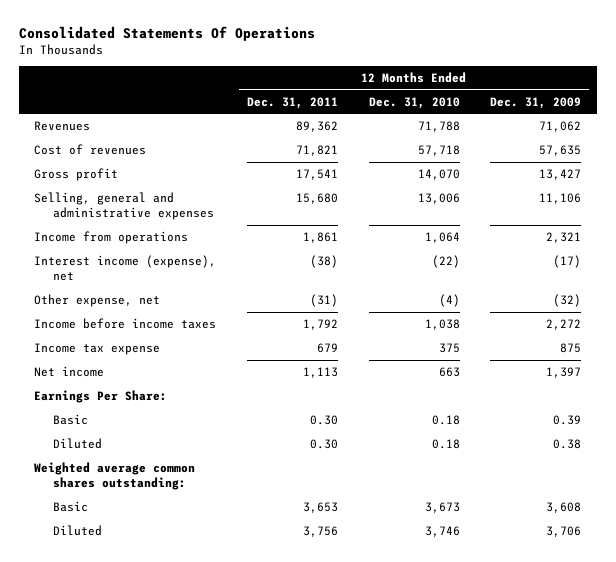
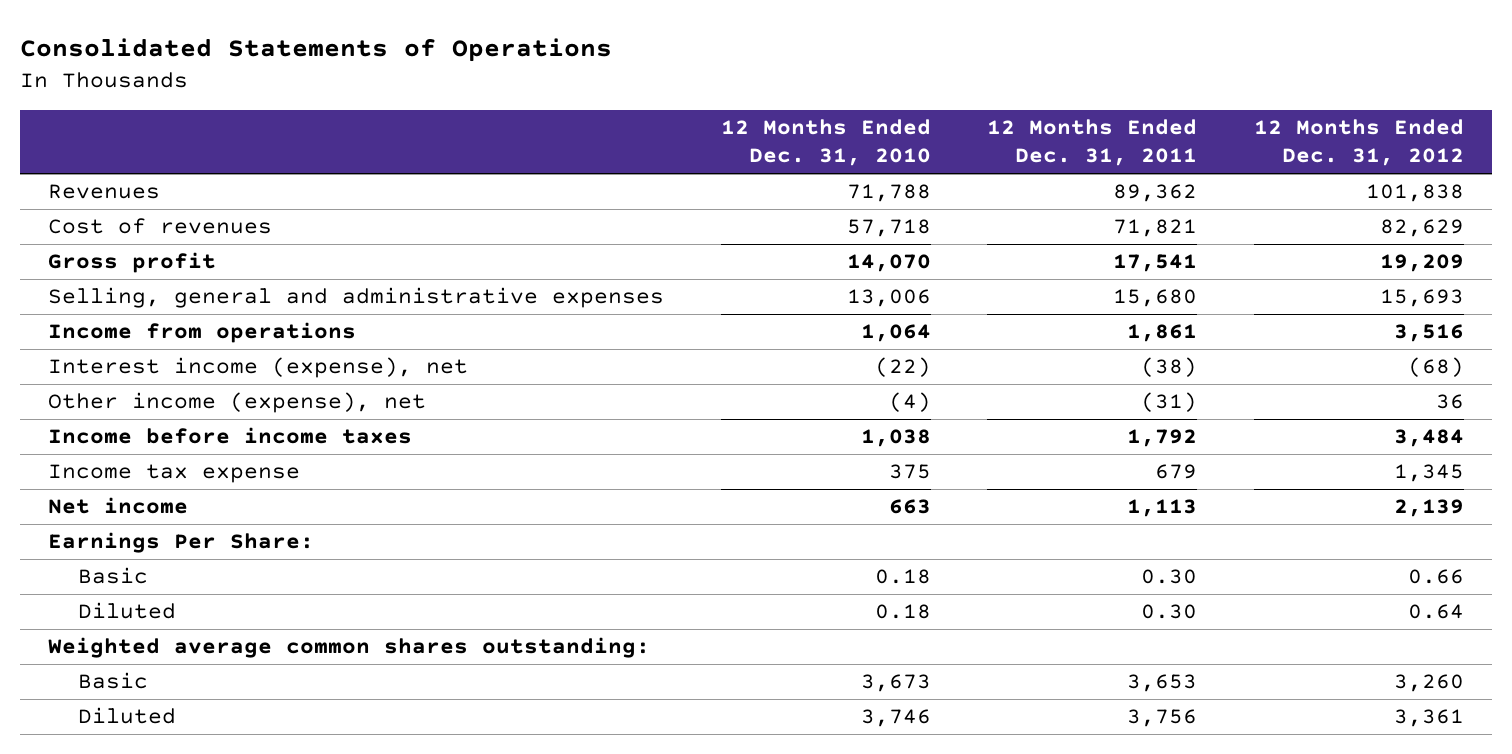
- Consolidated Statements Of Operations
+ Consolidated Statements of Operations
- | 12 Months Ended Dec. 31, 2011 | 12 Months Ended Dec. 31, 2010 | 12 Months Ended Dec. 31, 2009
+ | 12 Months Ended Dec. 31, 2010 | 12 Months Ended Dec. 31, 2011 | 12 Months Ended Dec. 31, 2012
- Other expense, net | (31) | (4) | (32)
+ Other income (expense), net | (4) | (31) | 36

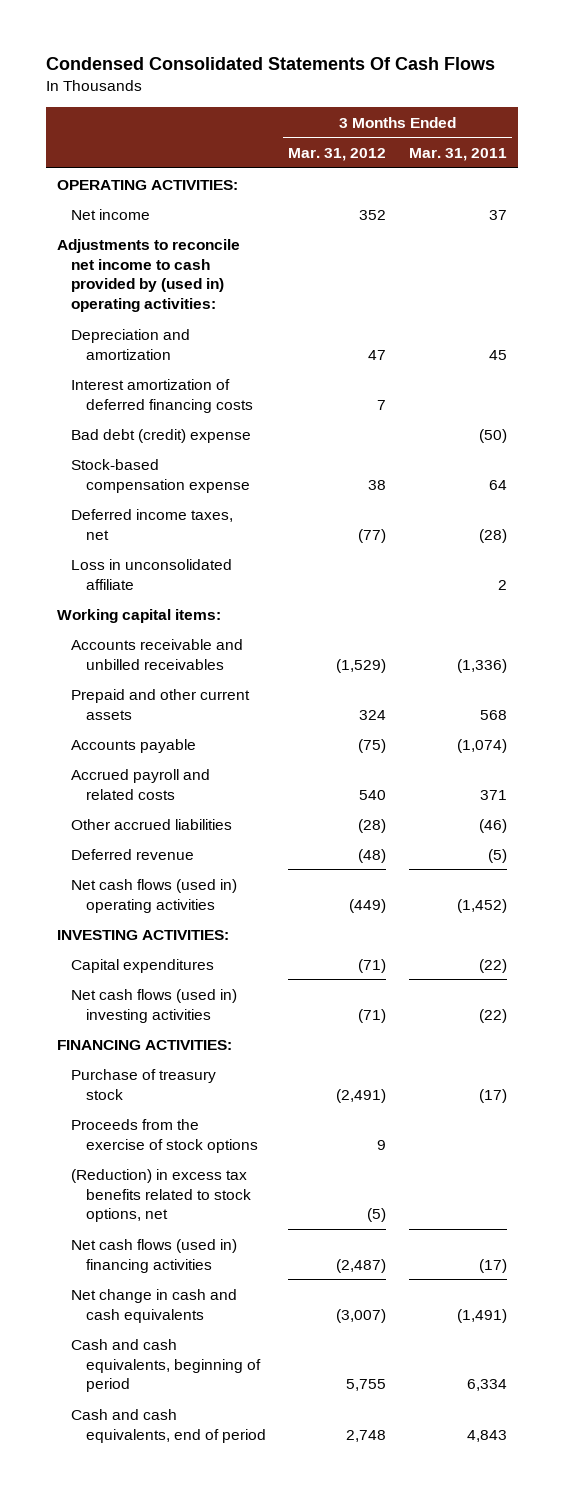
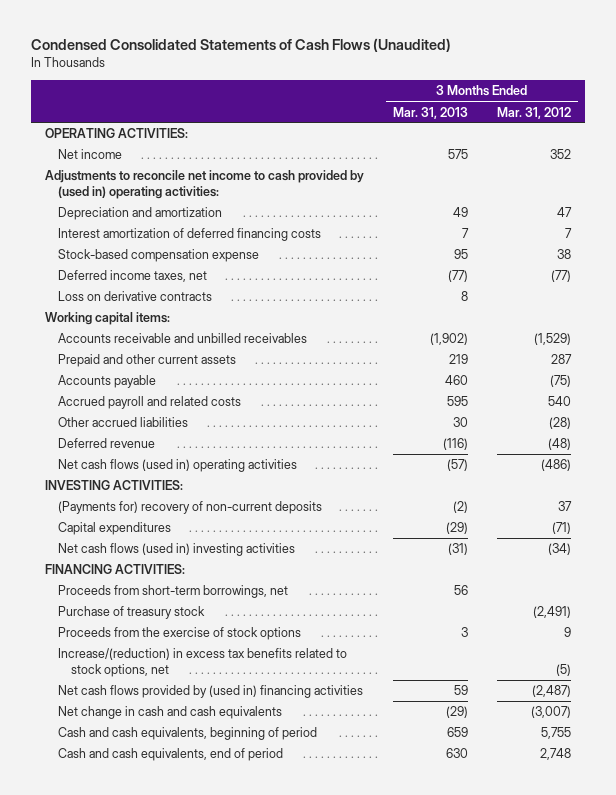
- Condensed Consolidated Statements Of Cash Flows
+ Condensed Consolidated Statements of Cash Flows (Unaudited)
- | 3 Months Ended Mar. 31, 2012 | 3 Months Ended Mar. 31, 2011
+ | 3 Months Ended Mar. 31, 2013 | 3 Months Ended Mar. 31, 2012
- Bad debt (credit) expense | | (50)
- Loss in unconsolidated affiliate | | 2
+ Loss on derivative contracts | 8 |
- Prepaid and other current assets | 324 | 568
+ Prepaid and other current assets | 219 | 287
- Net cash flows (used in) operating activities | (449) | (1,452)
+ Net cash flows (used in) operating activities | (57) | (486)
+ (Payments for) recovery of non-current deposits | (2) | 37
- Net cash flows (used in) investing activities | (71) | (22)
+ Net cash flows (used in) investing activities | (31) | (34)
+ Proceeds from short-term borrowings, net | 56 |
- (Reduction) in excess tax benefits related to stock options, net | (5) |
- Net cash flows (used in) financing activities | (2,487) | (17)
+ Increase/(reduction) in excess tax benefits related to stock options, net | | (5)
+ Net cash flows provided by (used in) financing activities | 59 | (2,487)

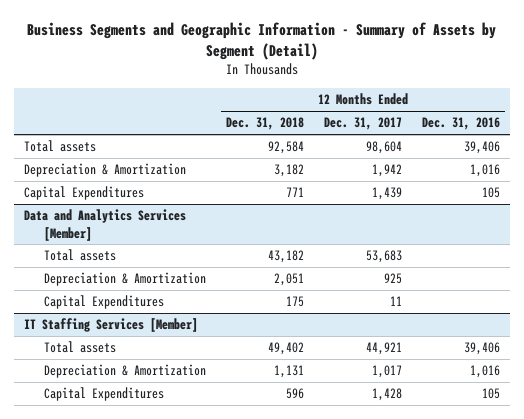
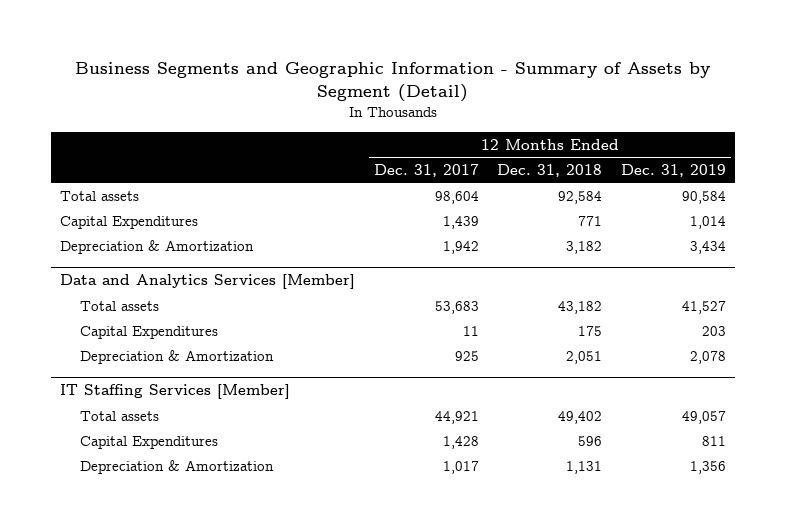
- | 12 Months Ended Dec. 31, 2018 | 12 Months Ended Dec. 31, 2017 | 12 Months Ended Dec. 31, 2016
+ | 12 Months Ended Dec. 31, 2017 | 12 Months Ended Dec. 31, 2018 | 12 Months Ended Dec. 31, 2019
moved down: Depreciation & Amortization | 1,942 | 3,182 | 3,434
@ Data and Analytics Services [Member]
moved down: Depreciation & Amortization | 925 | 2,051 | 2,078
@ IT Staffing Services [Member]
moved down: Depreciation & Amortization | 1,017 | 1,131 | 1,356

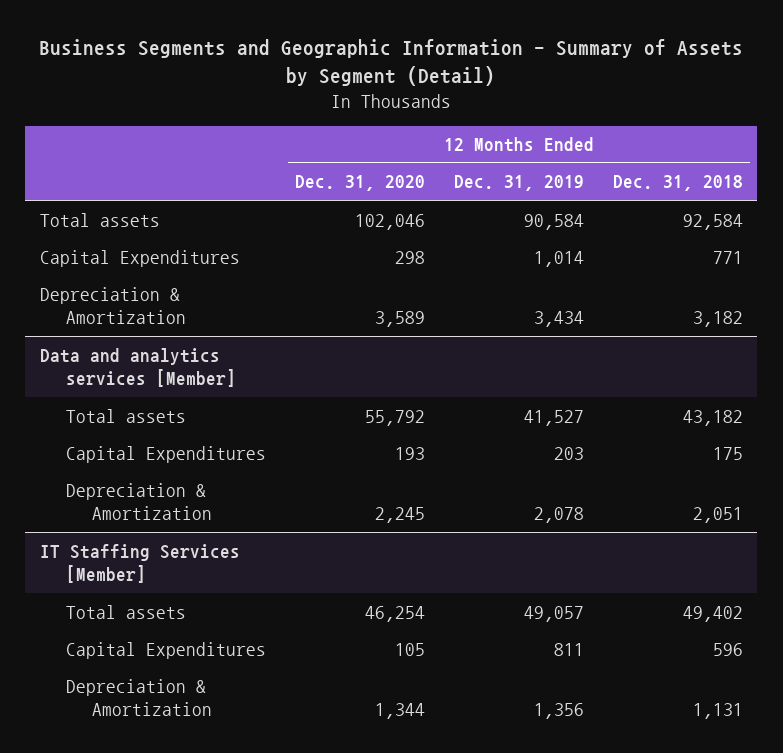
- | 12 Months Ended Dec. 31, 2017 | 12 Months Ended Dec. 31, 2018 | 12 Months Ended Dec. 31, 2019
+ | 12 Months Ended Dec. 31, 2020 | 12 Months Ended Dec. 31, 2019 | 12 Months Ended Dec. 31, 2018
- Data and Analytics Services [Member]
+ Data and analytics services [Member]

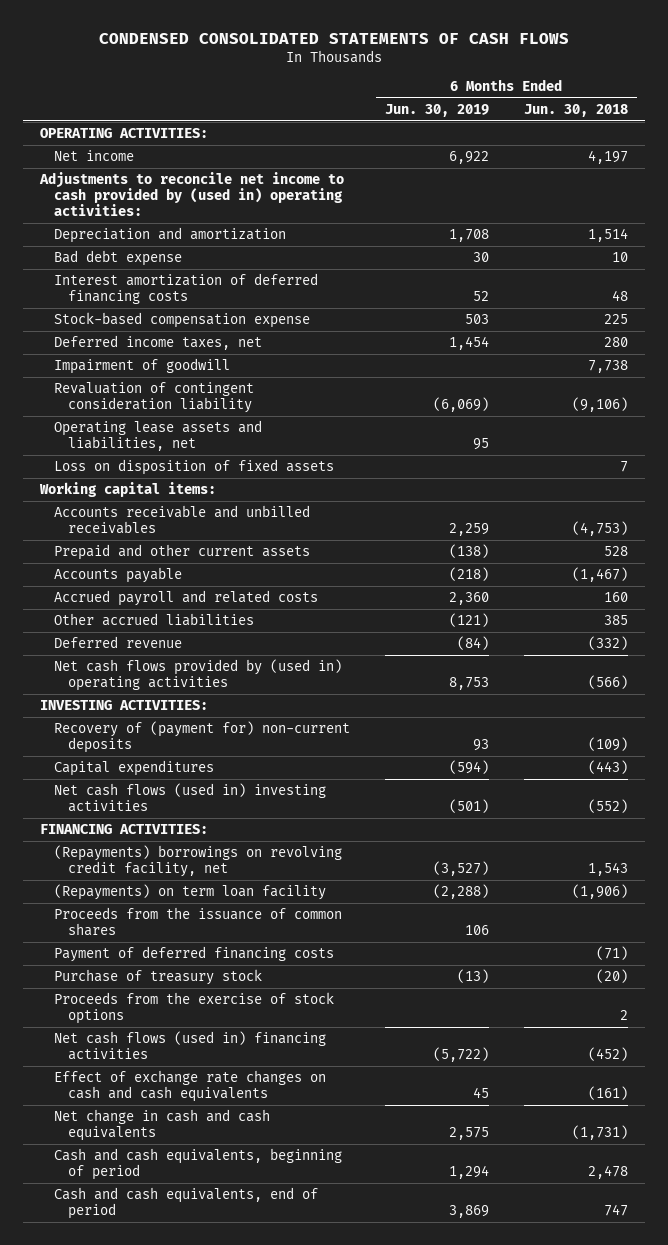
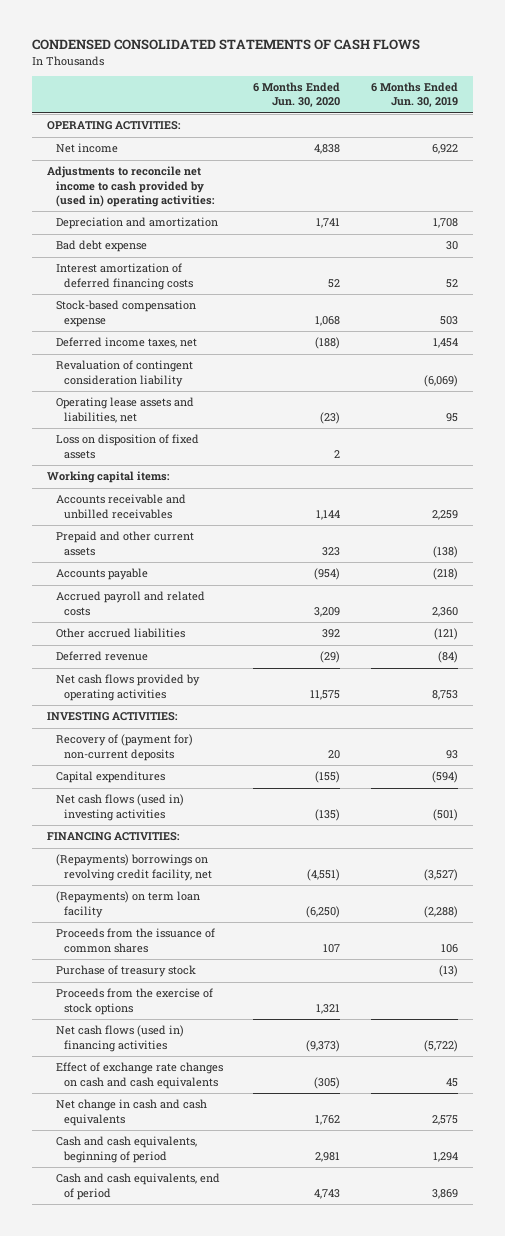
- | 6 Months Ended Jun. 30, 2019 | 6 Months Ended Jun. 30, 2018
+ | 6 Months Ended Jun. 30, 2020 | 6 Months Ended Jun. 30, 2019
- Impairment of goodwill | | 7,738
- Net cash flows provided by (used in) operating activities | 8,753 | (566)
+ Net cash flows provided by operating activities | 11,575 | 8,753
- Payment of deferred financing costs | | (71)

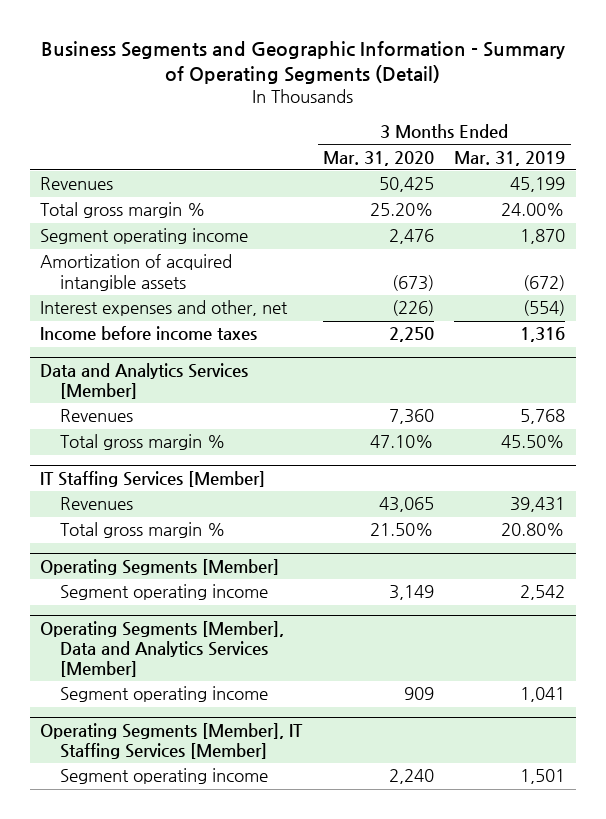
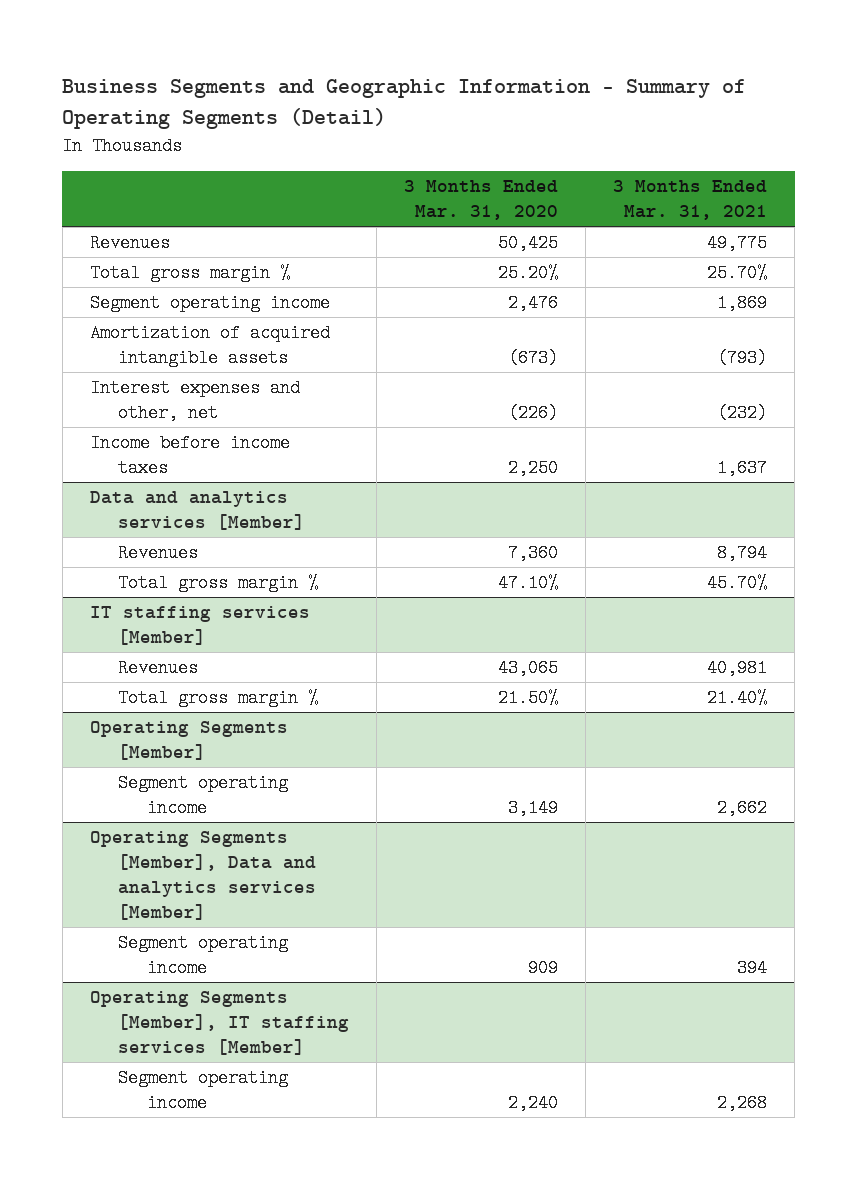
- | 3 Months Ended Mar. 31, 2020 | 3 Months Ended Mar. 31, 2019
+ | 3 Months Ended Mar. 31, 2020 | 3 Months Ended Mar. 31, 2021
- Data and Analytics Services [Member]
+ Data and analytics services [Member]
- IT Staffing Services [Member]
+ IT staffing services [Member]
- Operating Segments [Member], Data and Analytics Services [Member]
+ Operating Segments [Member], Data and analytics services [Member]
- Operating Segments [Member], IT Staffing Services [Member]
+ Operating Segments [Member], IT staffing services [Member]

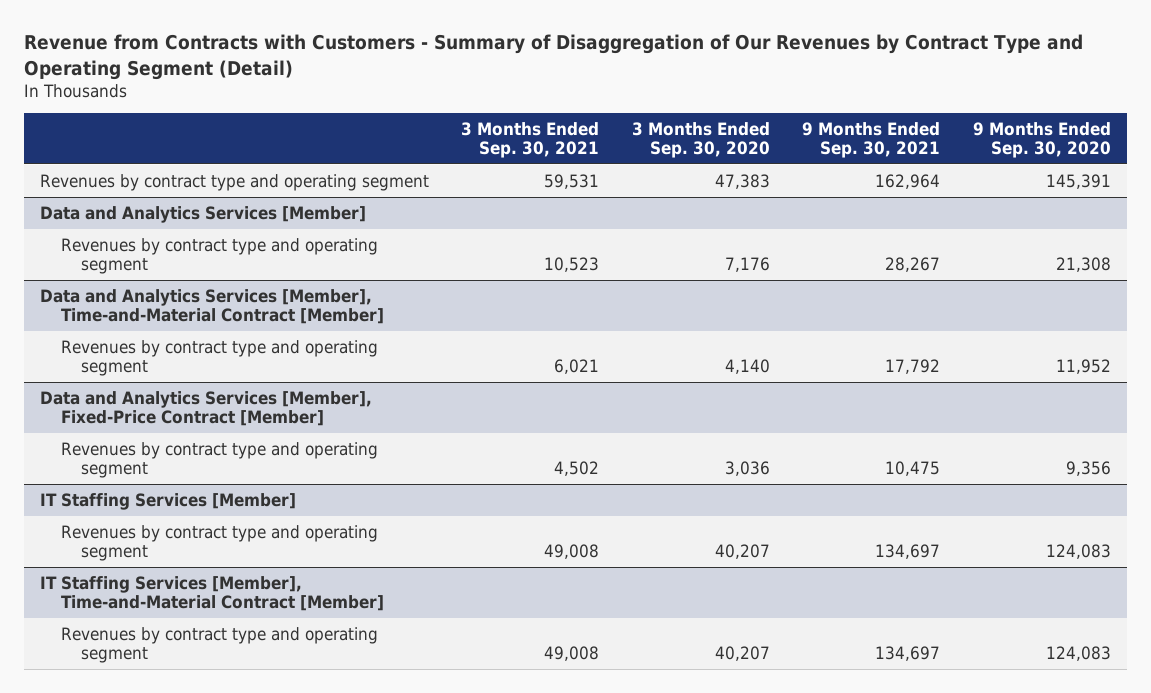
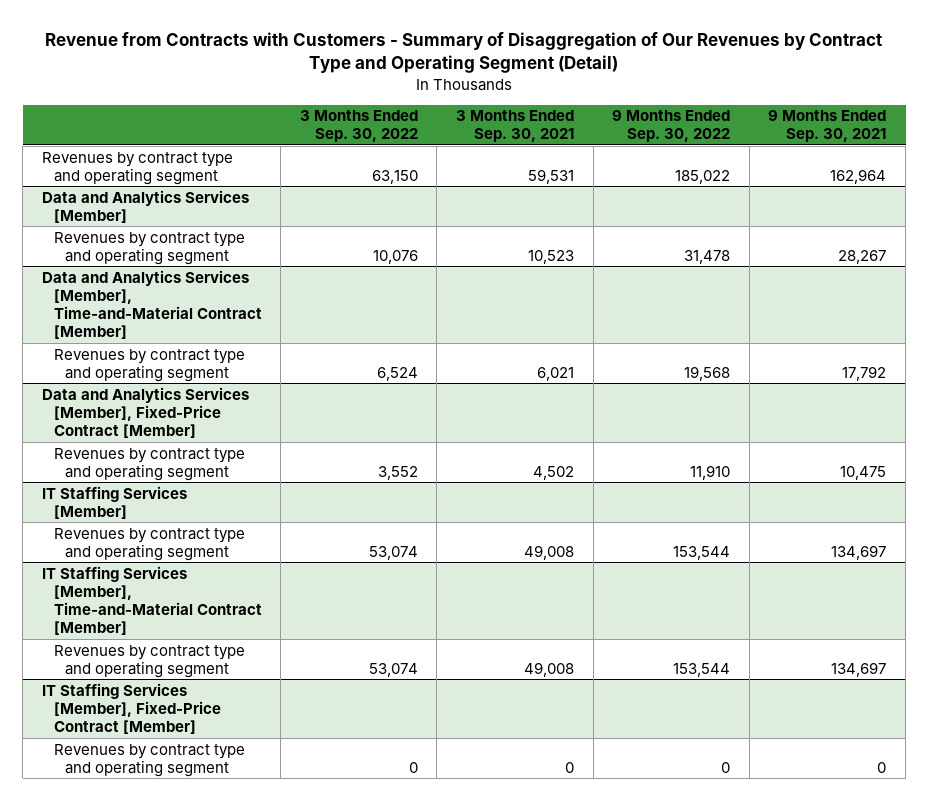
- | 3 Months Ended Sep. 30, 2021 | 3 Months Ended Sep. 30, 2020 | 9 Months Ended Sep. 30, 2021 | 9 Months Ended Sep. 30, 2020
+ | 3 Months Ended Sep. 30, 2022 | 3 Months Ended Sep. 30, 2021 | 9 Months Ended Sep. 30, 2022 | 9 Months Ended Sep. 30, 2021
+ IT Staffing Services [Member], Fixed-Price Contract [Member]
+ Revenues by contract type and operating segment | 0 | 0 | 0 | 0

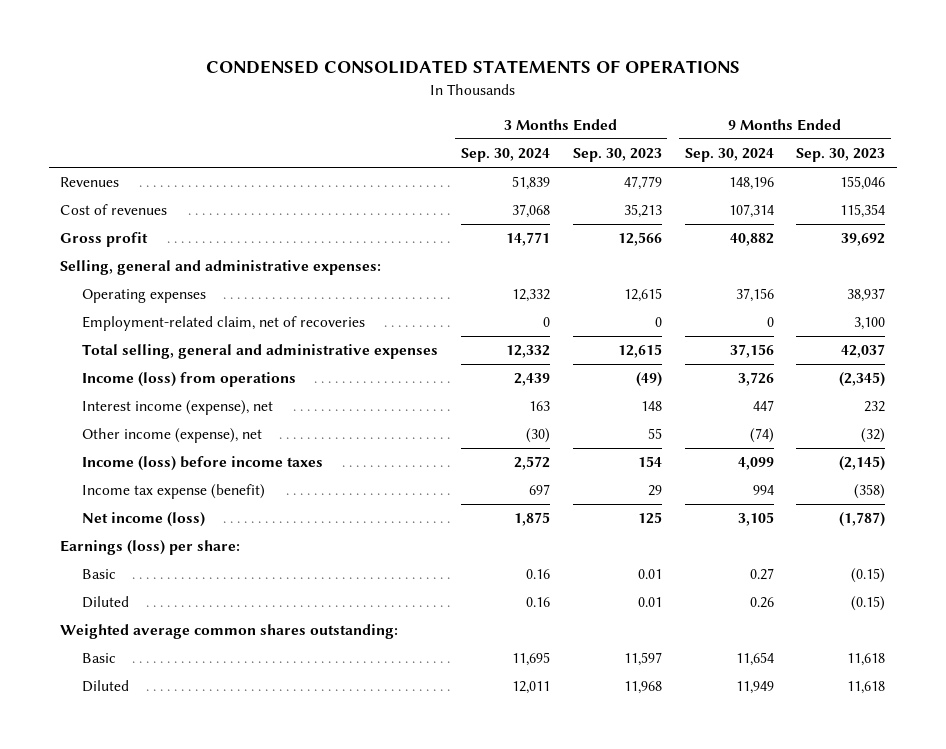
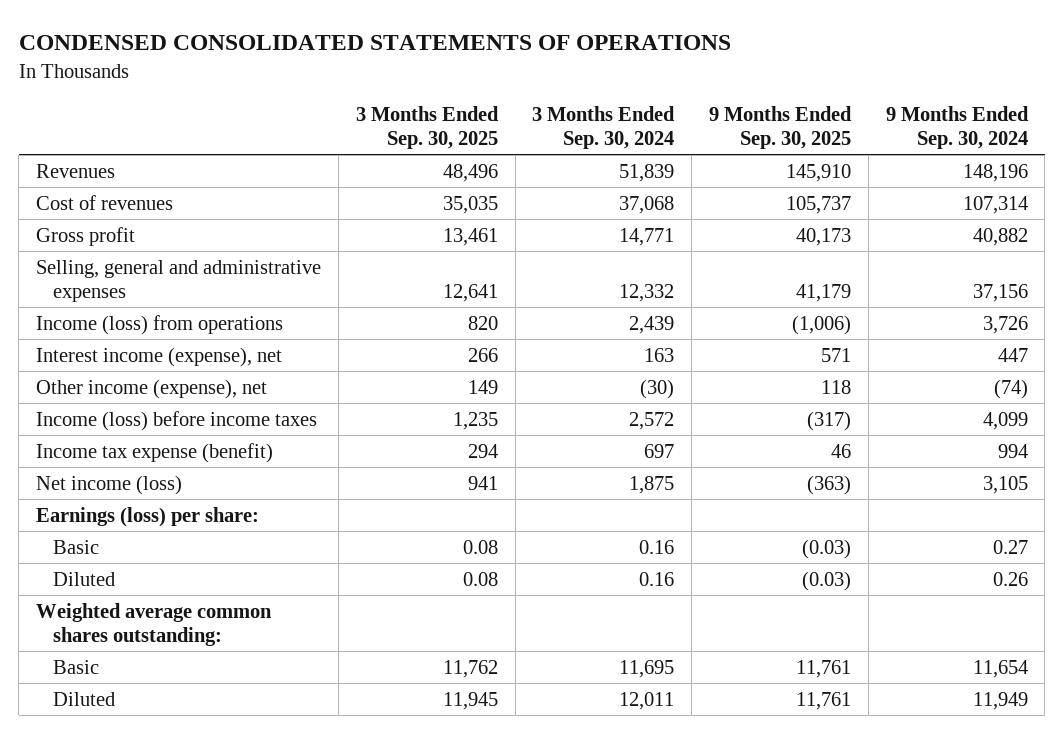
- | 3 Months Ended Sep. 30, 2024 | 3 Months Ended Sep. 30, 2023 | 9 Months Ended Sep. 30, 2024 | 9 Months Ended Sep. 30, 2023
+ | 3 Months Ended Sep. 30, 2025 | 3 Months Ended Sep. 30, 2024 | 9 Months Ended Sep. 30, 2025 | 9 Months Ended Sep. 30, 2024
- Selling, general and administrative expenses:
- Operating expenses | 12,332 | 12,615 | 37,156 | 38,937
- Employment-related claim, net of recoveries | 0 | 0 | 0 | 3,100
- Total selling, general and administrative expenses | 12,332 | 12,615 | 37,156 | 42,037
+ Selling, general and administrative expenses | 12,641 | 12,332 | 41,179 | 37,156

